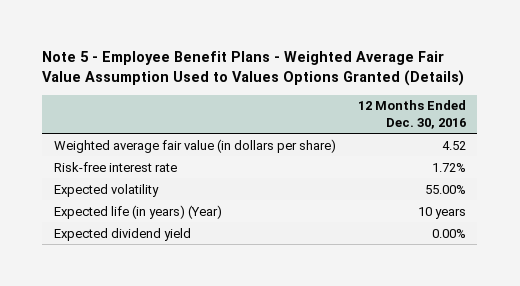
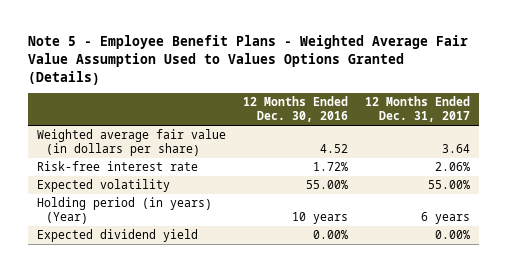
- | 12 Months Ended Dec. 30, 2016
+ | 12 Months Ended Dec. 30, 2016 | 12 Months Ended Dec. 31, 2017
- Expected life (in years) (Year) | 10 years
+ Holding period (in years) (Year) | 10 years | 6 years

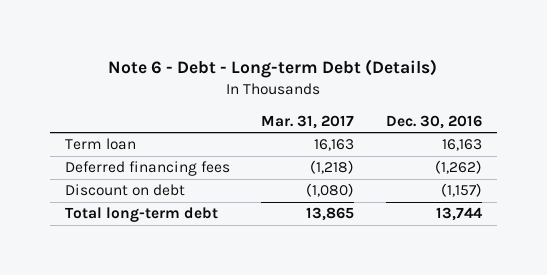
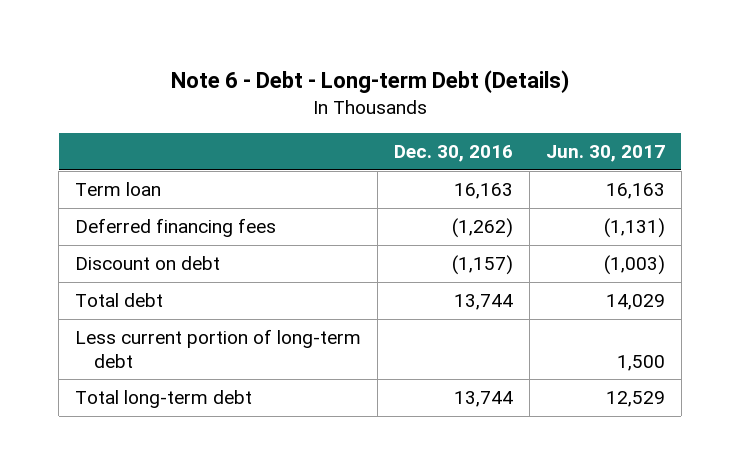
- | Mar. 31, 2017 | Dec. 30, 2016
+ | Dec. 30, 2016 | Jun. 30, 2017
+ Total debt | 13,744 | 14,029
+ Less current portion of long-term debt | | 1,500

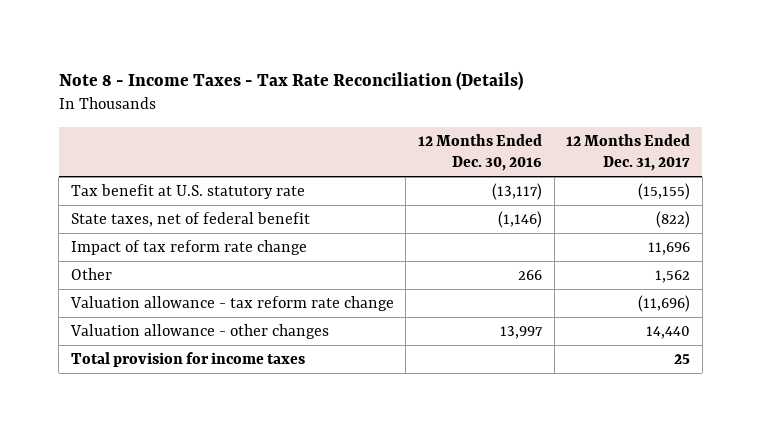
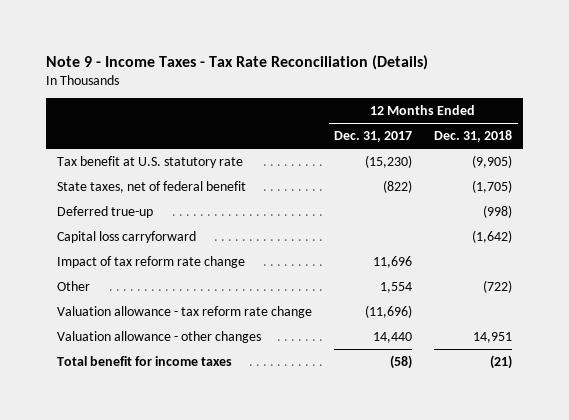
- Note 8 - Income Taxes - Tax Rate Reconciliation (Details)
+ Note 9 - Income Taxes - Tax Rate Reconciliation (Details)
- | 12 Months Ended Dec. 30, 2016 | 12 Months Ended Dec. 31, 2017
+ | 12 Months Ended Dec. 31, 2017 | 12 Months Ended Dec. 31, 2018
- Tax benefit at U.S. statutory rate | (13,117) | (15,155)
+ Tax benefit at U.S. statutory rate | (15,230) | (9,905)
+ Deferred true-up | | (998)
+ Capital loss carryforward | | (1,642)
- Other | 266 | 1,562
+ Other | 1,554 | (722)
- Total provision for income taxes | | 25
+ Total benefit for income taxes | (58) | (21)

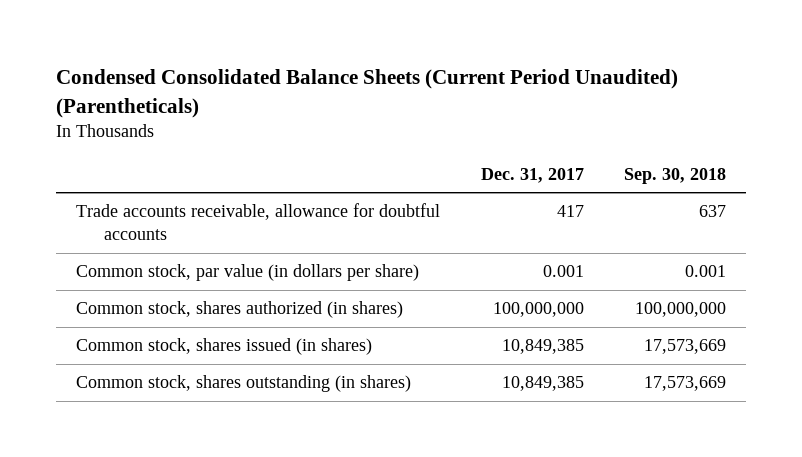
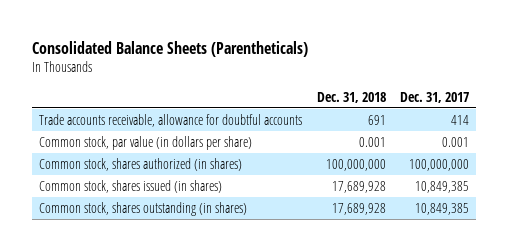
- Condensed Consolidated Balance Sheets (Current Period Unaudited) (Parentheticals)
+ Consolidated Balance Sheets (Parentheticals)
- | Dec. 31, 2017 | Sep. 30, 2018
+ | Dec. 31, 2018 | Dec. 31, 2017
- Trade accounts receivable, allowance for doubtful accounts | 417 | 637
+ Trade accounts receivable, allowance for doubtful accounts | 691 | 414

